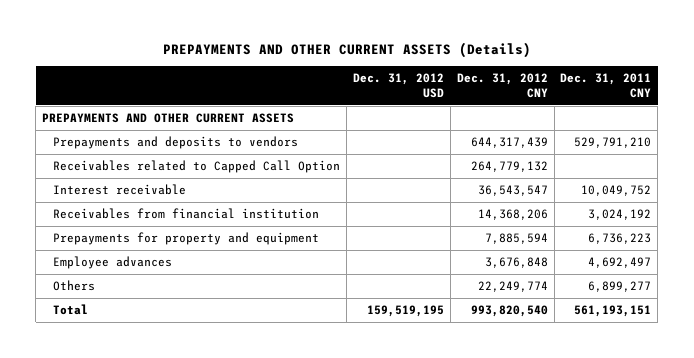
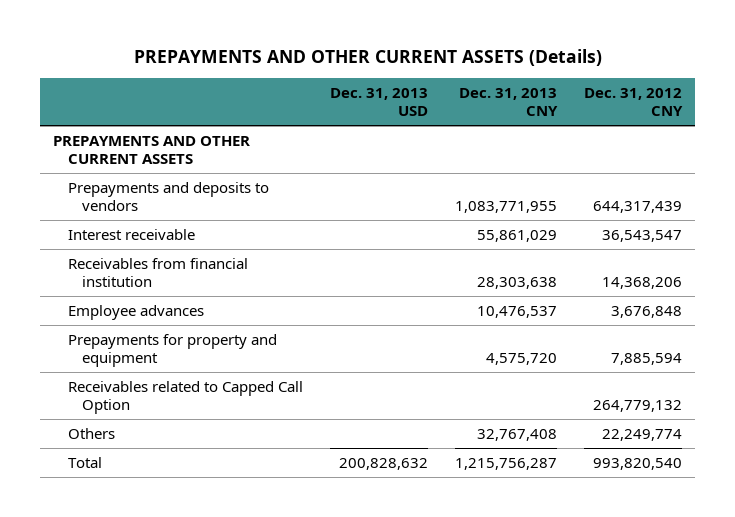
- | Dec. 31, 2012 USD | Dec. 31, 2012 CNY | Dec. 31, 2011 CNY
+ | Dec. 31, 2013 USD | Dec. 31, 2013 CNY | Dec. 31, 2012 CNY
moved down: Prepayments for property and equipment | | 4,575,720 | 7,885,594
moved down: Receivables related to Capped Call Option | | | 264,779,132

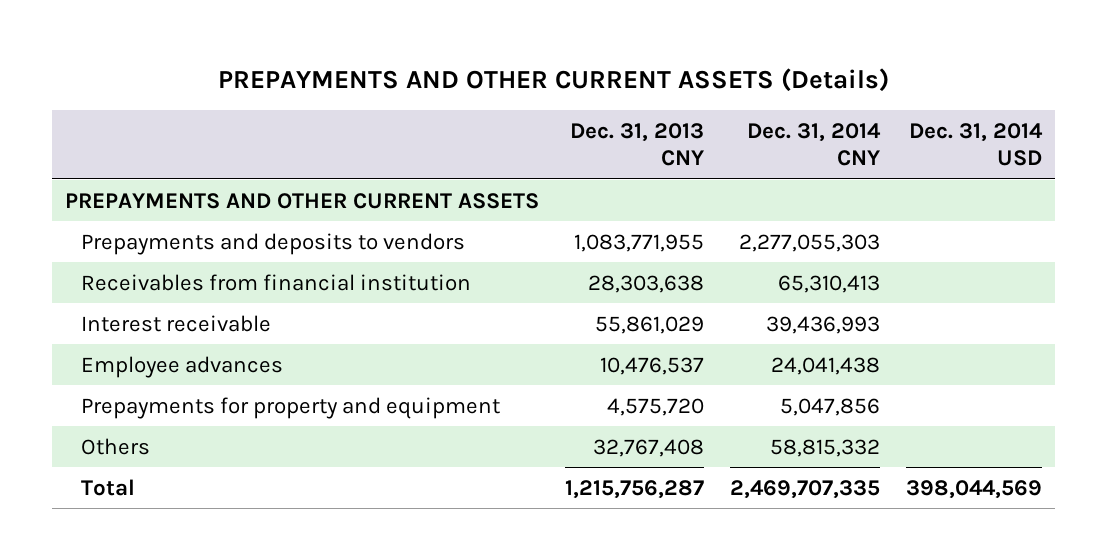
- | Dec. 31, 2013 USD | Dec. 31, 2013 CNY | Dec. 31, 2012 CNY
+ | Dec. 31, 2013 CNY | Dec. 31, 2014 CNY | Dec. 31, 2014 USD
moved down: Interest receivable | 55,861,029 | 39,436,993 |
- Receivables related to Capped Call Option | | | 264,779,132

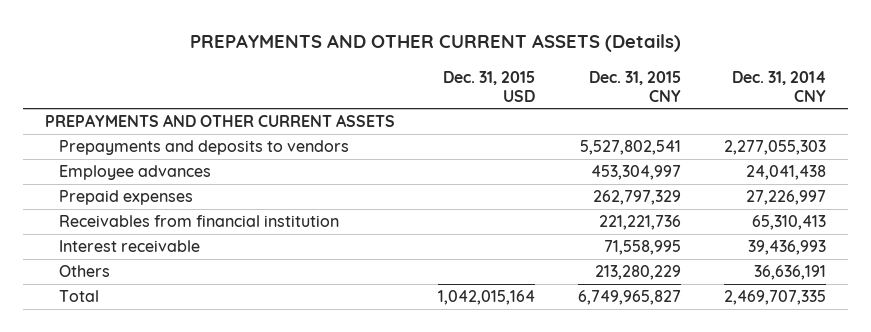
- | Dec. 31, 2013 CNY | Dec. 31, 2014 CNY | Dec. 31, 2014 USD
+ | Dec. 31, 2015 USD | Dec. 31, 2015 CNY | Dec. 31, 2014 CNY
moved up: Employee advances | | 453,304,997 | 24,041,438
+ Prepaid expenses | | 262,797,329 | 27,226,997
- Prepayments for property and equipment | 4,575,720 | 5,047,856 |
- Others | 32,767,408 | 58,815,332 |
+ Others | | 213,280,229 | 36,636,191

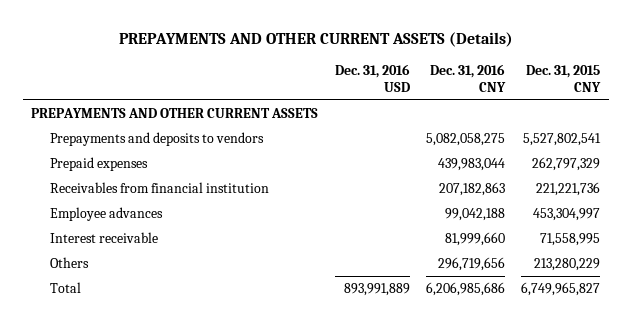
- | Dec. 31, 2015 USD | Dec. 31, 2015 CNY | Dec. 31, 2014 CNY
+ | Dec. 31, 2016 USD | Dec. 31, 2016 CNY | Dec. 31, 2015 CNY
moved down: Employee advances | | 99,042,188 | 453,304,997

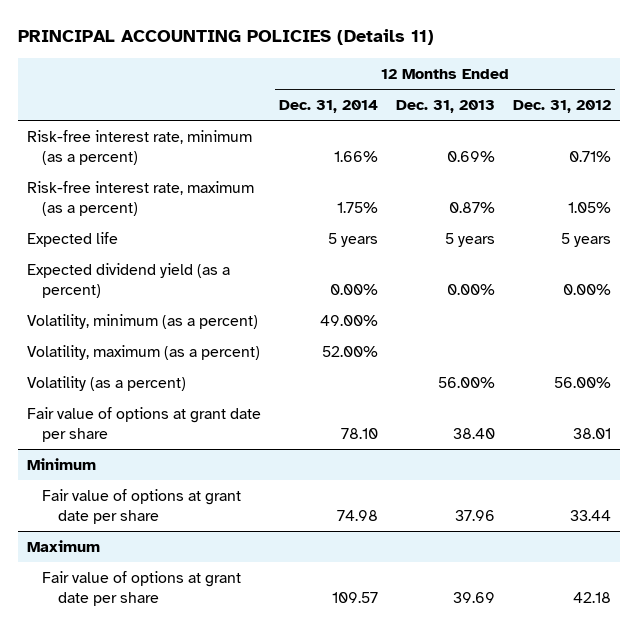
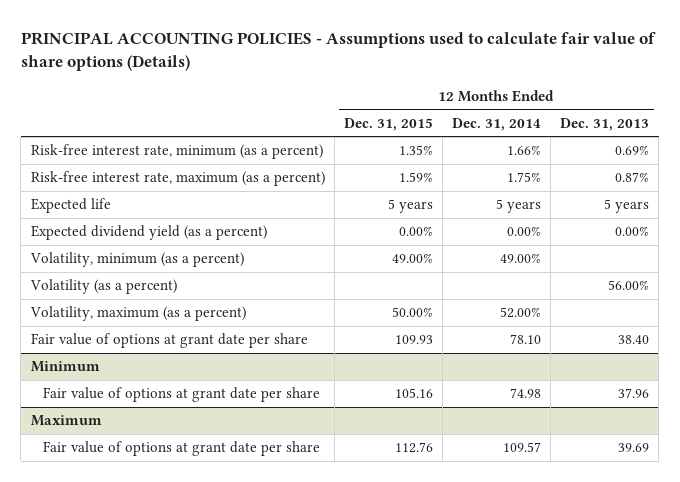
- PRINCIPAL ACCOUNTING POLICIES (Details 11)
+ PRINCIPAL ACCOUNTING POLICIES - Assumptions used to calculate fair value of share options (Details)
- | 12 Months Ended Dec. 31, 2014 | 12 Months Ended Dec. 31, 2013 | 12 Months Ended Dec. 31, 2012
+ | 12 Months Ended Dec. 31, 2015 | 12 Months Ended Dec. 31, 2014 | 12 Months Ended Dec. 31, 2013
moved down: Volatility, maximum (as a percent) | 50.00% | 52.00% |

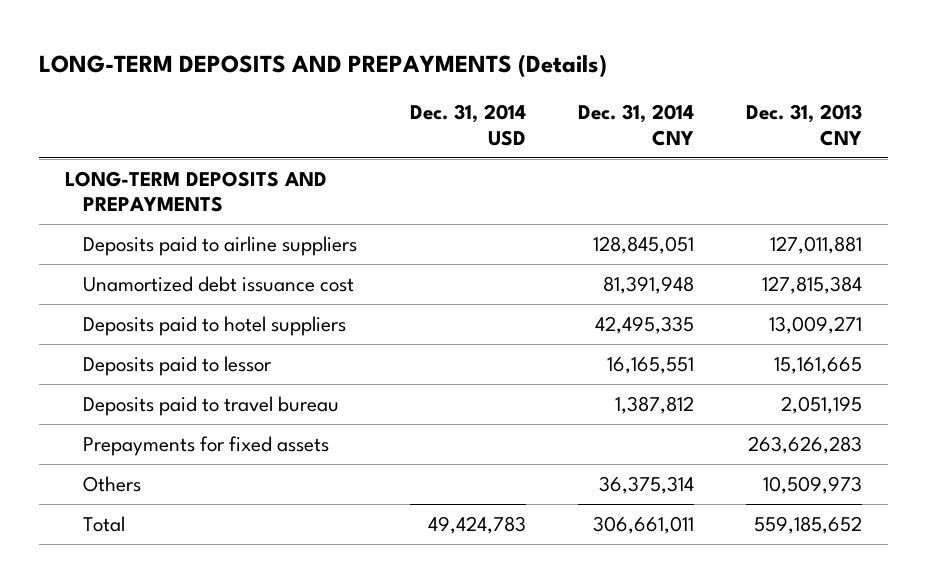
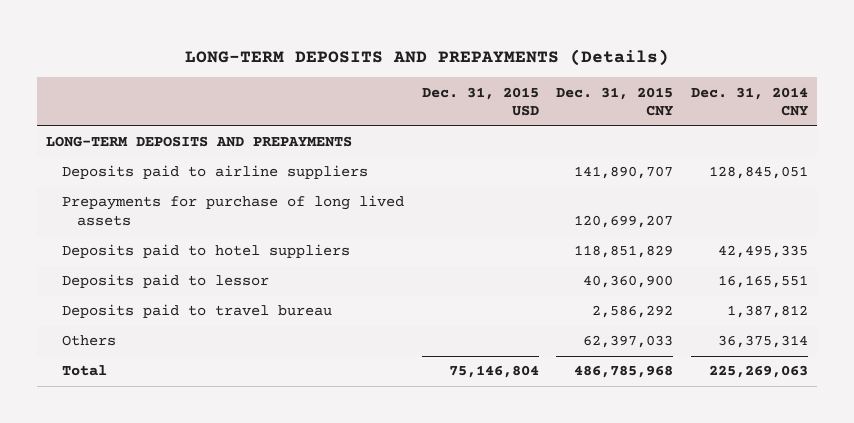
- | Dec. 31, 2014 USD | Dec. 31, 2014 CNY | Dec. 31, 2013 CNY
+ | Dec. 31, 2015 USD | Dec. 31, 2015 CNY | Dec. 31, 2014 CNY
- Unamortized debt issuance cost | | 81,391,948 | 127,815,384
+ Prepayments for purchase of long lived assets | | 120,699,207 |
- Prepayments for fixed assets | | | 263,626,283
- Total | 49,424,783 | 306,661,011 | 559,185,652
+ Total | 75,146,804 | 486,785,968 | 225,269,063

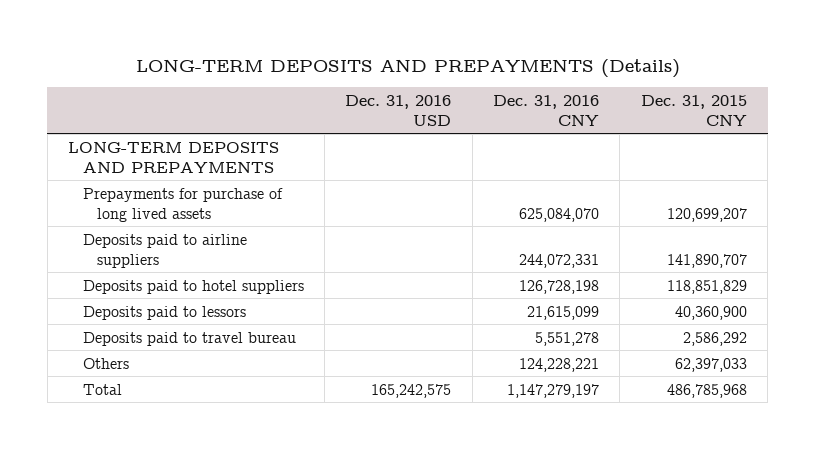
- | Dec. 31, 2015 USD | Dec. 31, 2015 CNY | Dec. 31, 2014 CNY
+ | Dec. 31, 2016 USD | Dec. 31, 2016 CNY | Dec. 31, 2015 CNY
moved down: Deposits paid to airline suppliers | | 244,072,331 | 141,890,707
- Deposits paid to lessor | | 40,360,900 | 16,165,551
+ Deposits paid to lessors | | 21,615,099 | 40,360,900

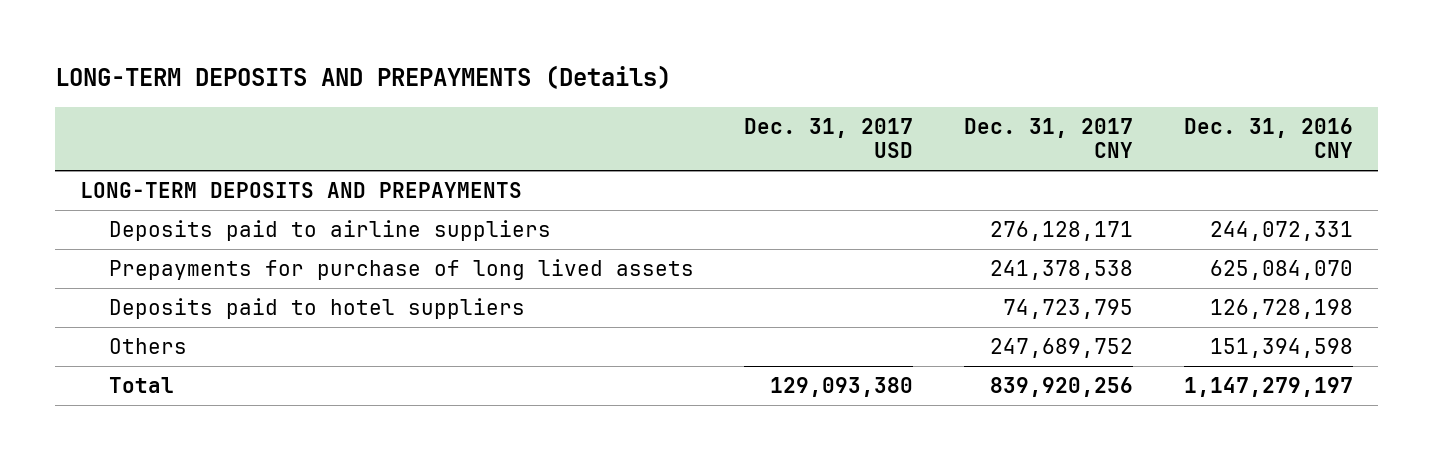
- | Dec. 31, 2016 USD | Dec. 31, 2016 CNY | Dec. 31, 2015 CNY
+ | Dec. 31, 2017 USD | Dec. 31, 2017 CNY | Dec. 31, 2016 CNY
moved down: Prepayments for purchase of long lived assets | | 241,378,538 | 625,084,070
- Deposits paid to lessors | | 21,615,099 | 40,360,900
- Deposits paid to travel bureau | | 5,551,278 | 2,586,292
- Others | | 124,228,221 | 62,397,033
+ Others | | 247,689,752 | 151,394,598

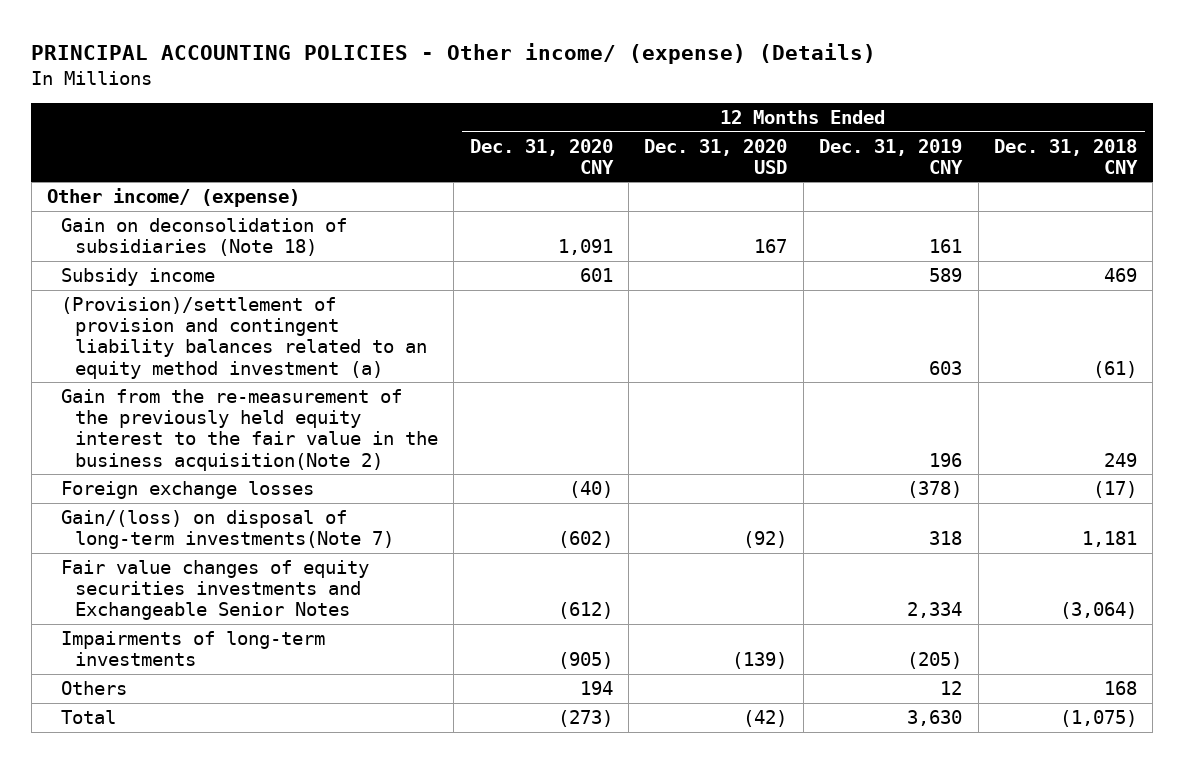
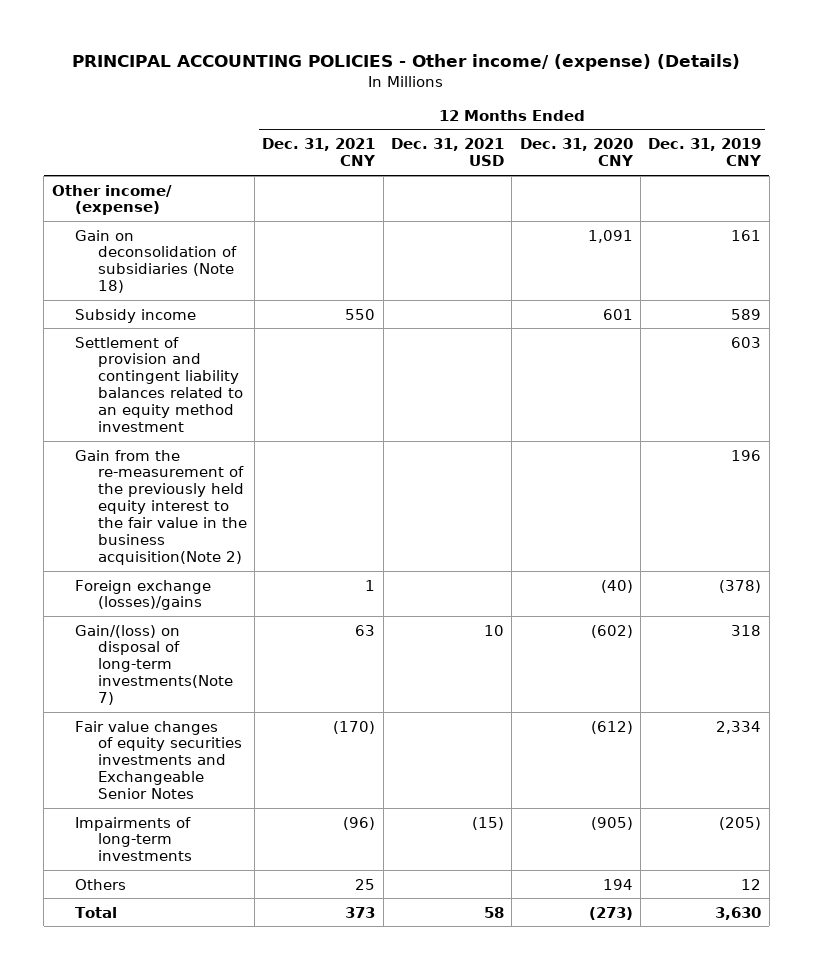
- | 12 Months Ended Dec. 31, 2020 CNY | 12 Months Ended Dec. 31, 2020 USD | 12 Months Ended Dec. 31, 2019 CNY | 12 Months Ended Dec. 31, 2018 CNY
+ | 12 Months Ended Dec. 31, 2021 CNY | 12 Months Ended Dec. 31, 2021 USD | 12 Months Ended Dec. 31, 2020 CNY | 12 Months Ended Dec. 31, 2019 CNY
- (Provision)/settlement of provision and contingent liability balances related to an equity method investment (a) | | | 603 | (61)
+ Settlement of provision and contingent liability balances related to an equity method investment | | | | 603
- Foreign exchange losses | (40) | | (378) | (17)
+ Foreign exchange (losses)/gains | 1 | | (40) | (378)

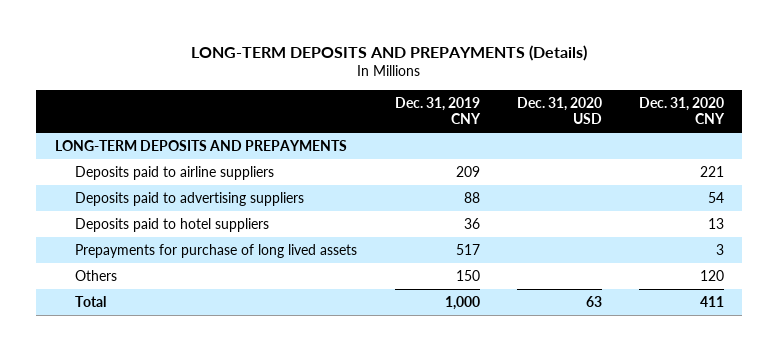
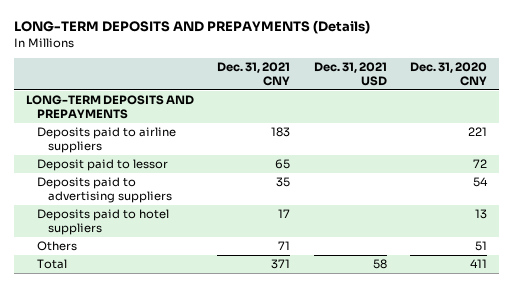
- | Dec. 31, 2019 CNY | Dec. 31, 2020 USD | Dec. 31, 2020 CNY
+ | Dec. 31, 2021 CNY | Dec. 31, 2021 USD | Dec. 31, 2020 CNY
+ Deposit paid to lessor | 65 | | 72
- Prepayments for purchase of long lived assets | 517 | | 3
- Others | 150 | | 120
+ Others | 71 | | 51

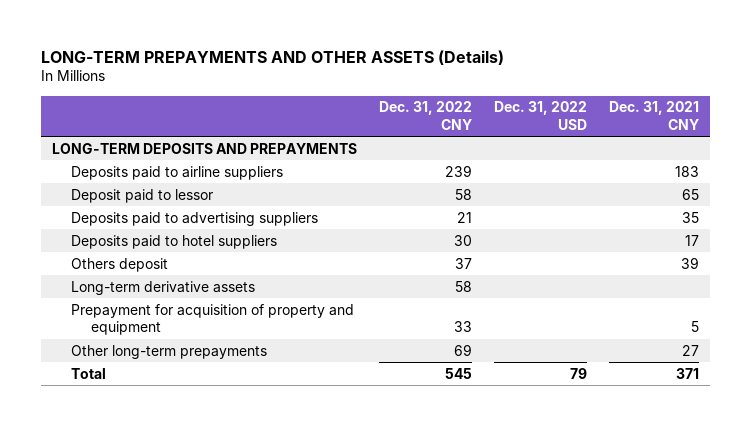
- LONG-TERM DEPOSITS AND PREPAYMENTS (Details)
+ LONG-TERM PREPAYMENTS AND OTHER ASSETS (Details)
- | Dec. 31, 2021 CNY | Dec. 31, 2021 USD | Dec. 31, 2020 CNY
+ | Dec. 31, 2022 CNY | Dec. 31, 2022 USD | Dec. 31, 2021 CNY
- Others | 71 | | 51
+ Others deposit | 37 | | 39
+ Long-term derivative assets | 58 | |
+ Prepayment for acquisition of property and equipment | 33 | | 5
+ Other long-term prepayments | 69 | | 27

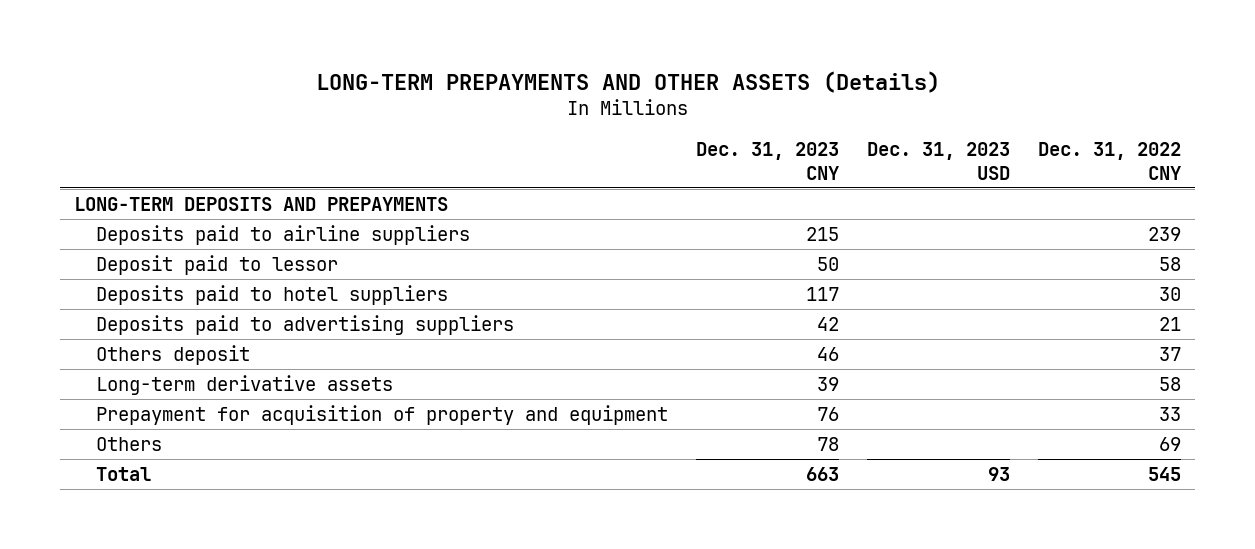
- | Dec. 31, 2022 CNY | Dec. 31, 2022 USD | Dec. 31, 2021 CNY
+ | Dec. 31, 2023 CNY | Dec. 31, 2023 USD | Dec. 31, 2022 CNY
moved down: Deposits paid to advertising suppliers | 42 | | 21
- Other long-term prepayments | 69 | | 27
+ Others | 78 | | 69

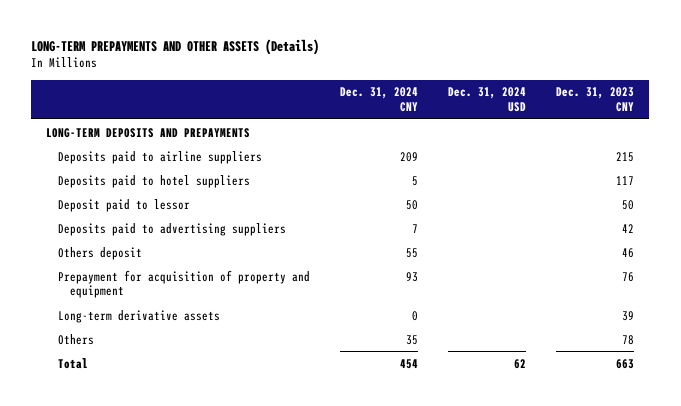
- | Dec. 31, 2023 CNY | Dec. 31, 2023 USD | Dec. 31, 2022 CNY
+ | Dec. 31, 2024 CNY | Dec. 31, 2024 USD | Dec. 31, 2023 CNY
moved down: Deposit paid to lessor | 50 | | 50
moved down: Long-term derivative assets | 0 | | 39

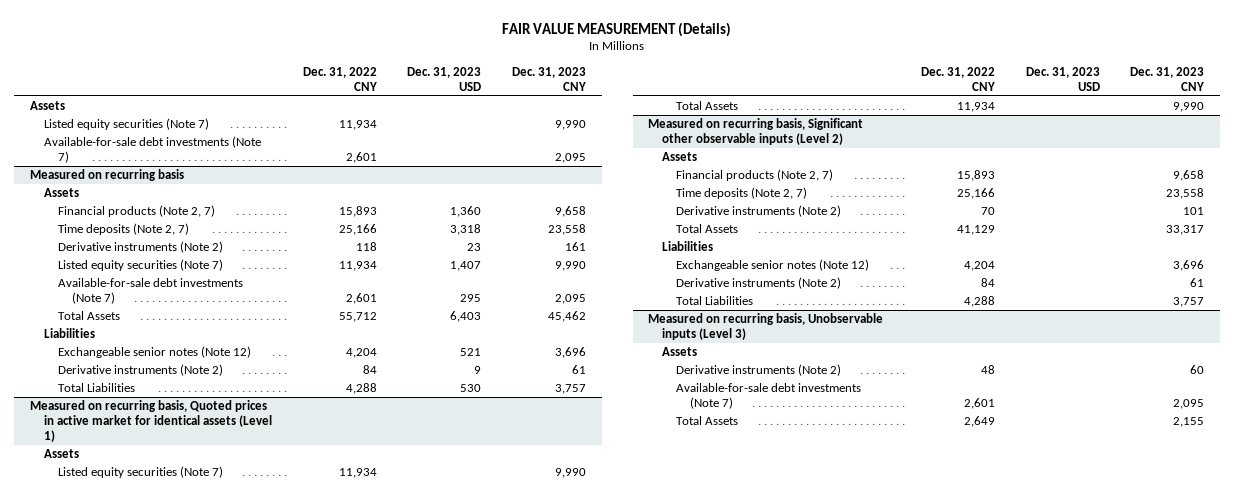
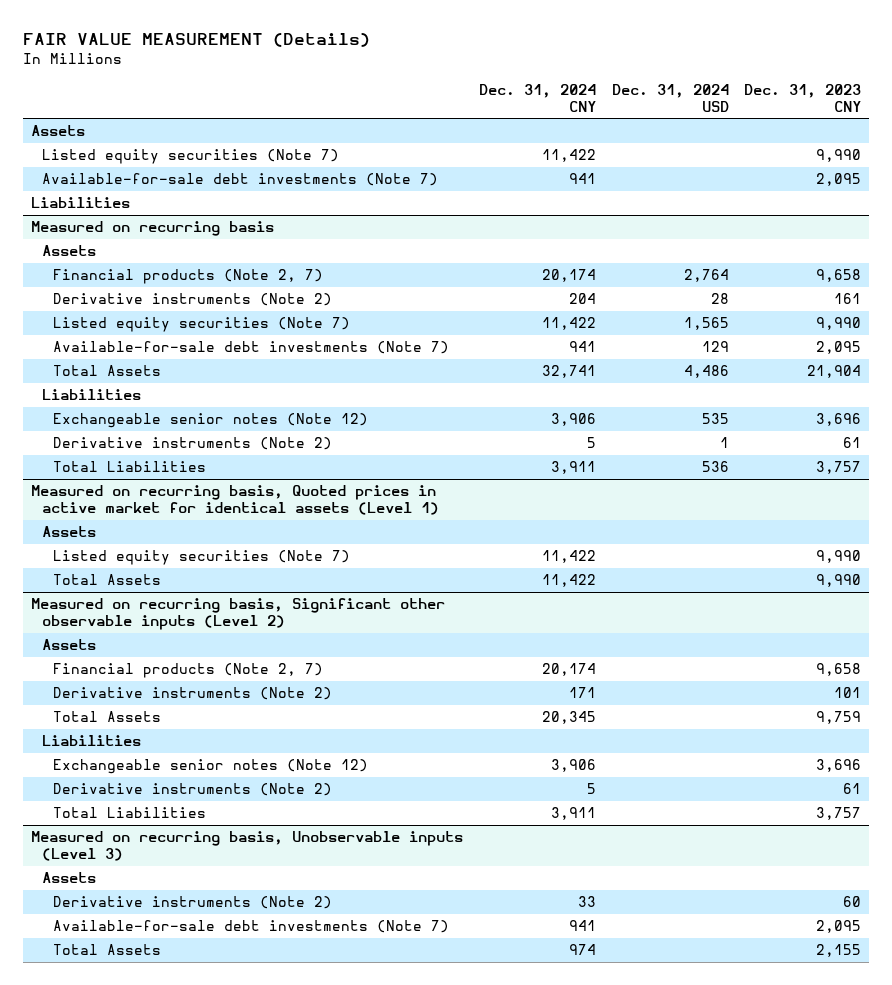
- | Dec. 31, 2022 CNY | Dec. 31, 2023 USD | Dec. 31, 2023 CNY
+ | Dec. 31, 2024 CNY | Dec. 31, 2024 USD | Dec. 31, 2023 CNY
+ Liabilities
@ Measured on recurring basis
- Time deposits (Note 2, 7) | 25,166 | 3,318 | 23,558
- Total Assets | 55,712 | 6,403 | 45,462
+ Total Assets | 32,741 | 4,486 | 21,904
@ Measured on recurring basis, Significant other observable inputs (Level 2)
- Time deposits (Note 2, 7) | 25,166 | | 23,558
- Total Assets | 41,129 | | 33,317
+ Total Assets | 20,345 | | 9,759

